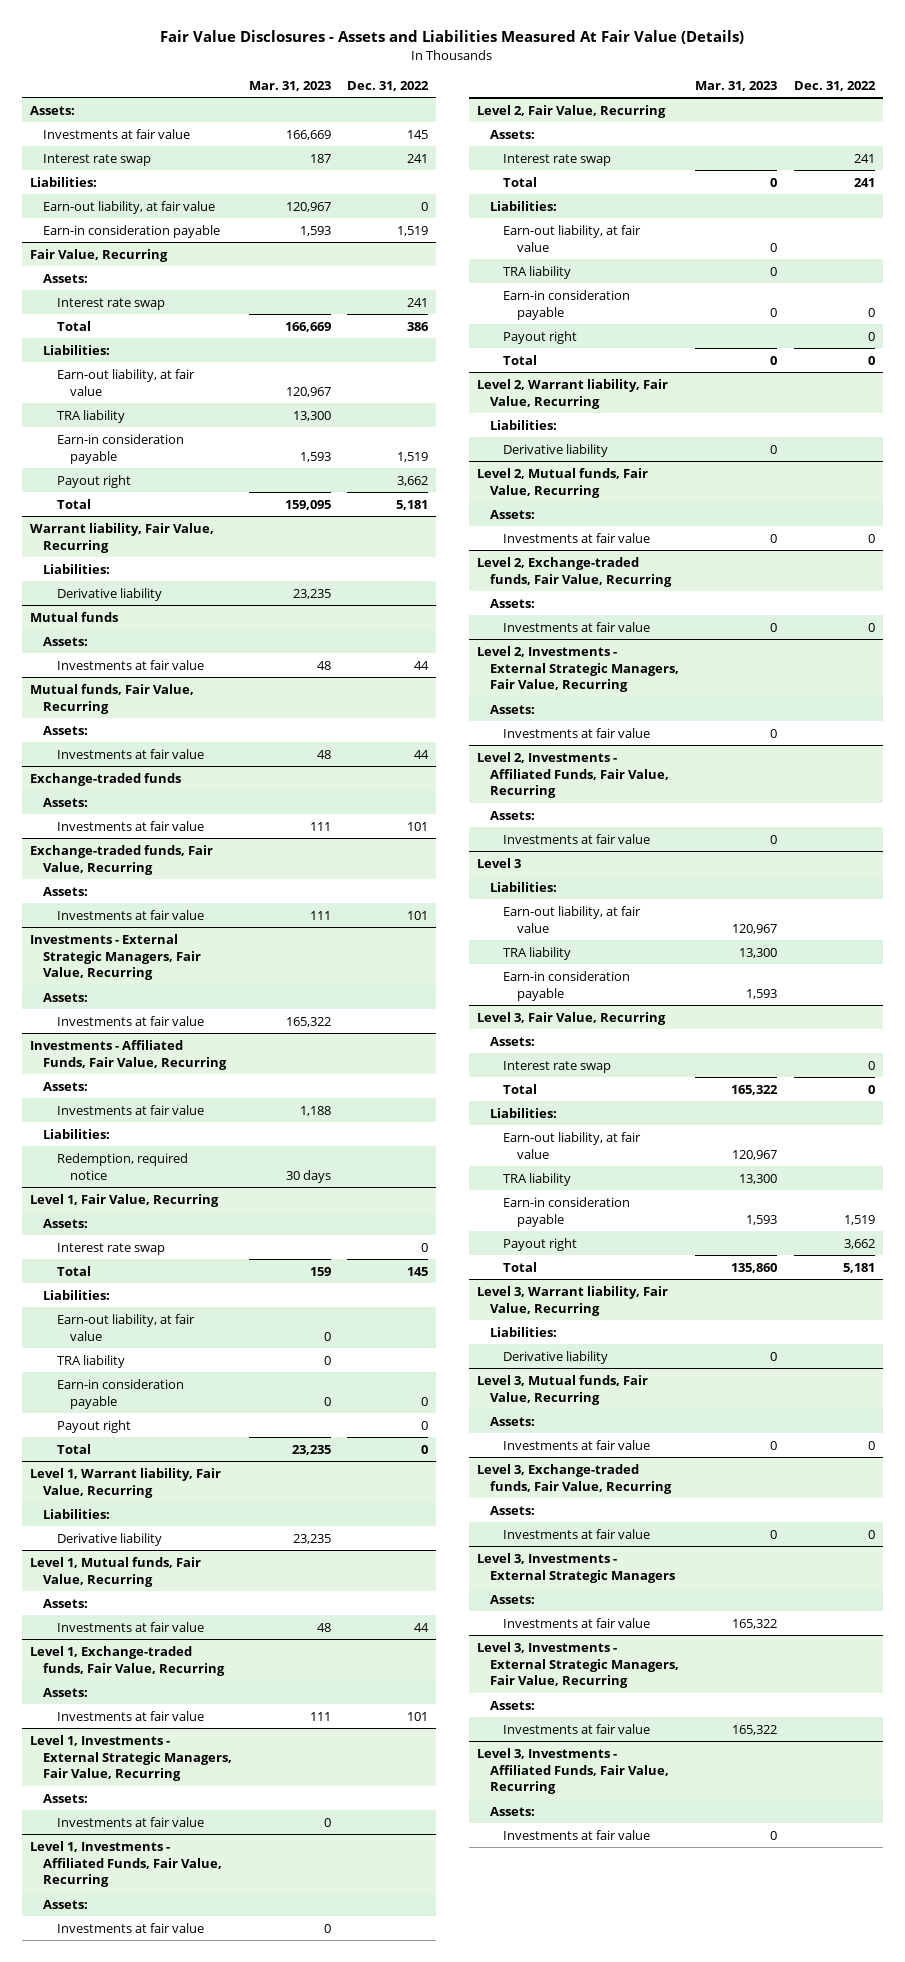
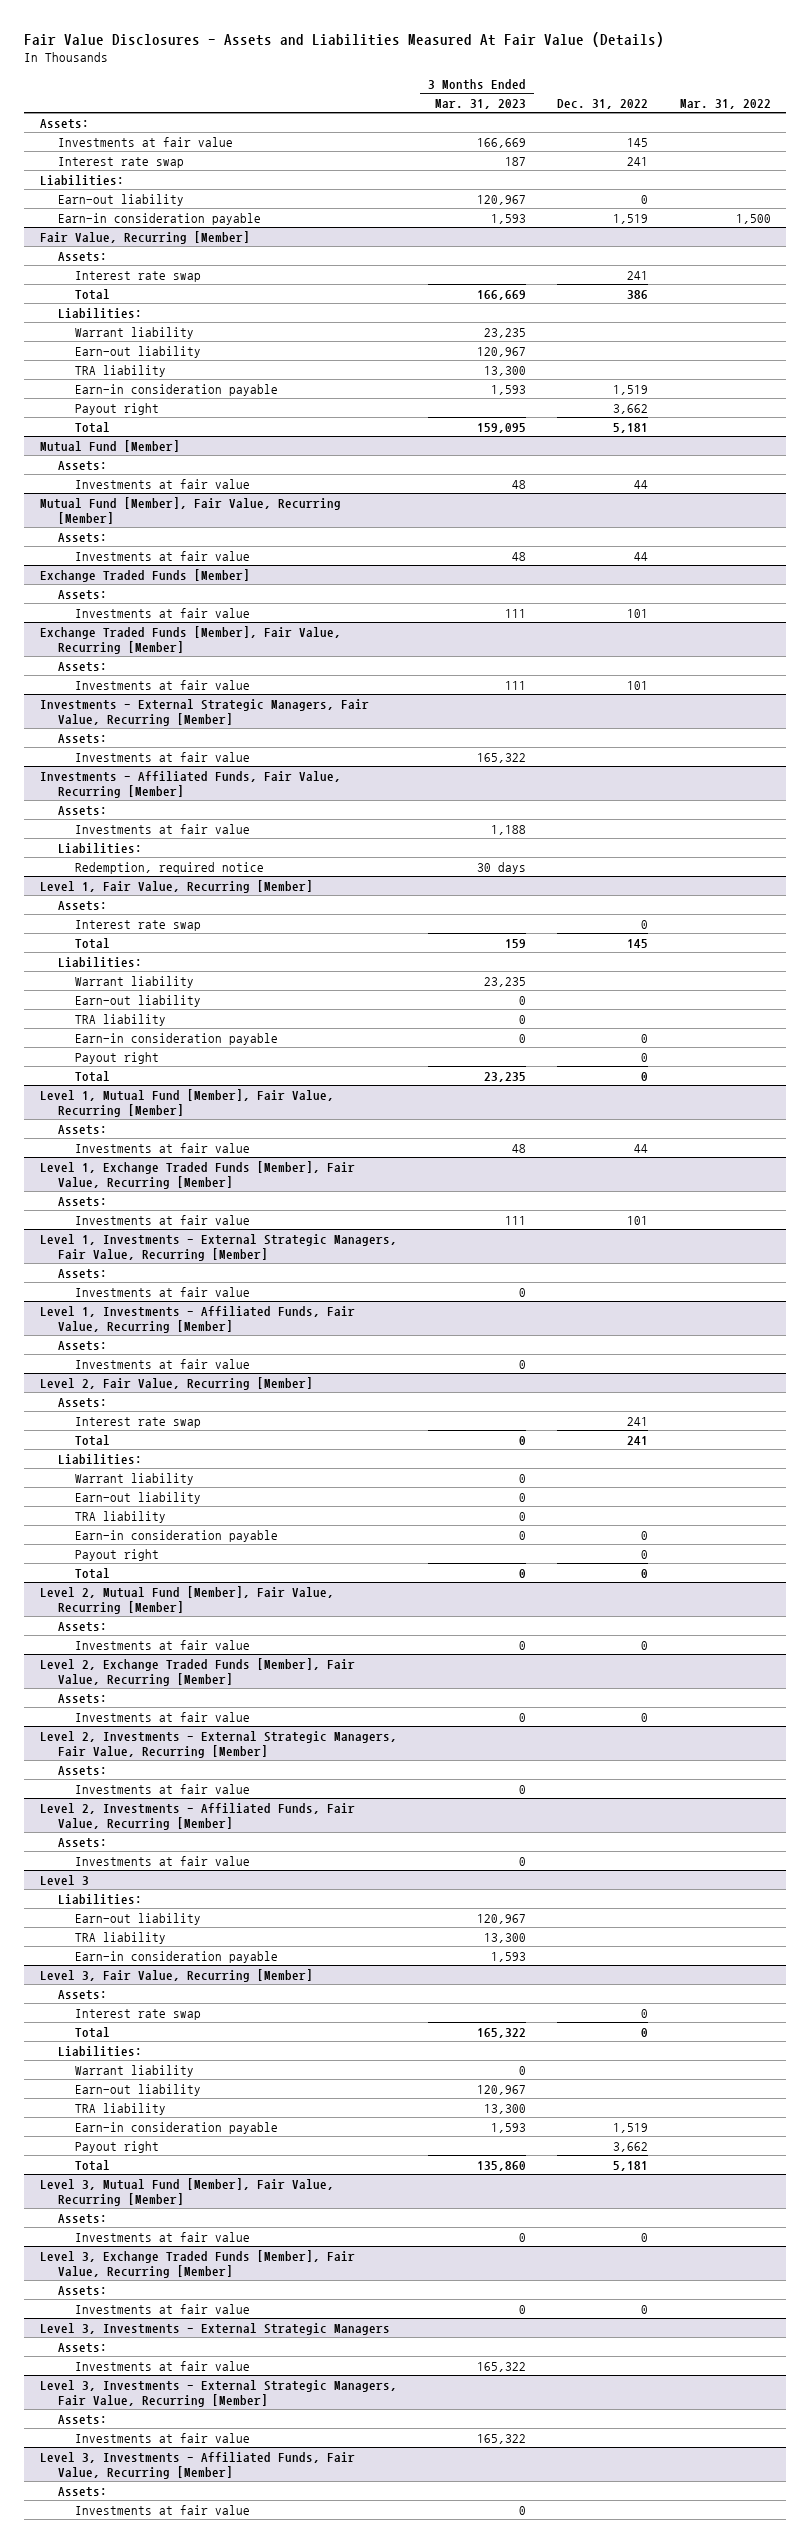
- | Mar. 31, 2023 | Dec. 31, 2022
+ | 3 Months Ended Mar. 31, 2023 | Dec. 31, 2022 | Mar. 31, 2022
- Earn-out liability, at fair value | 120,967 | 0
+ Earn-out liability | 120,967 | 0 |
- Fair Value, Recurring
+ Fair Value, Recurring [Member]
- Earn-out liability, at fair value | 120,967 |
+ Warrant liability | 23,235 | |
+ Earn-out liability | 120,967 | |
- Warrant liability, Fair Value, Recurring
- Liabilities:
- Derivative liability | 23,235 |
- Mutual funds
+ Mutual Fund [Member]
- Mutual funds, Fair Value, Recurring
+ Mutual Fund [Member], Fair Value, Recurring [Member]
- Exchange-traded funds
+ Exchange Traded Funds [Member]
- Exchange-traded funds, Fair Value, Recurring
+ Exchange Traded Funds [Member], Fair Value, Recurring [Member]
- Investments - External Strategic Managers, Fair Value, Recurring
+ Investments - External Strategic Managers, Fair Value, Recurring [Member]
- Investments - Affiliated Funds, Fair Value, Recurring
+ Investments - Affiliated Funds, Fair Value, Recurring [Member]
- Level 1, Fair Value, Recurring
+ Level 1, Fair Value, Recurring [Member]
- Earn-out liability, at fair value | 0 |
+ Warrant liability | 23,235 | |
+ Earn-out liability | 0 | |
- Level 1, Warrant liability, Fair Value, Recurring
- Liabilities:
- Derivative liability | 23,235 |
- Level 1, Mutual funds, Fair Value, Recurring
+ Level 1, Mutual Fund [Member], Fair Value, Recurring [Member]
- Level 1, Exchange-traded funds, Fair Value, Recurring
+ Level 1, Exchange Traded Funds [Member], Fair Value, Recurring [Member]
- Level 1, Investments - External Strategic Managers, Fair Value, Recurring
+ Level 1, Investments - External Strategic Managers, Fair Value, Recurring [Member]
- Level 1, Investments - Affiliated Funds, Fair Value, Recurring
+ Level 1, Investments - Affiliated Funds, Fair Value, Recurring [Member]
- Level 2, Fair Value, Recurring
+ Level 2, Fair Value, Recurring [Member]
- Earn-out liability, at fair value | 0 |
+ Warrant liability | 0 | |
+ Earn-out liability | 0 | |
- Level 2, Warrant liability, Fair Value, Recurring
- Liabilities:
- Derivative liability | 0 |
- Level 2, Mutual funds, Fair Value, Recurring
+ Level 2, Mutual Fund [Member], Fair Value, Recurring [Member]
- Level 2, Exchange-traded funds, Fair Value, Recurring
+ Level 2, Exchange Traded Funds [Member], Fair Value, Recurring [Member]
- Level 2, Investments - External Strategic Managers, Fair Value, Recurring
+ Level 2, Investments - External Strategic Managers, Fair Value, Recurring [Member]
- Level 2, Investments - Affiliated Funds, Fair Value, Recurring
+ Level 2, Investments - Affiliated Funds, Fair Value, Recurring [Member]
@ Level 3
- Earn-out liability, at fair value | 120,967 |
+ Earn-out liability | 120,967 | |
- Level 3, Fair Value, Recurring
+ Level 3, Fair Value, Recurring [Member]
- Earn-out liability, at fair value | 120,967 |
+ Warrant liability | 0 | |
+ Earn-out liability | 120,967 | |
- Level 3, Warrant liability, Fair Value, Recurring
- Liabilities:
- Derivative liability | 0 |
- Level 3, Mutual funds, Fair Value, Recurring
+ Level 3, Mutual Fund [Member], Fair Value, Recurring [Member]
- Level 3, Exchange-traded funds, Fair Value, Recurring
+ Level 3, Exchange Traded Funds [Member], Fair Value, Recurring [Member]
- Level 3, Investments - External Strategic Managers, Fair Value, Recurring
+ Level 3, Investments - External Strategic Managers, Fair Value, Recurring [Member]
- Level 3, Investments - Affiliated Funds, Fair Value, Recurring
+ Level 3, Investments - Affiliated Funds, Fair Value, Recurring [Member]

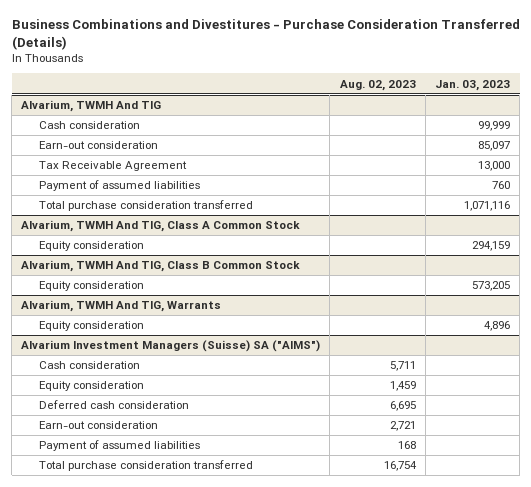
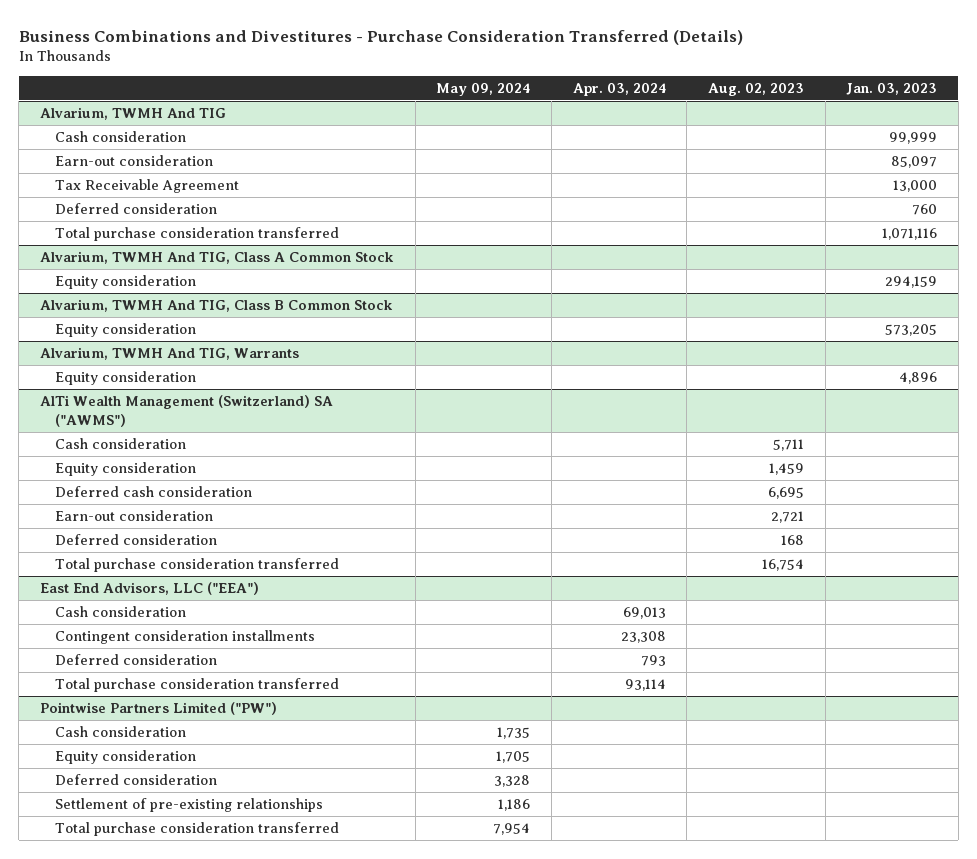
- | Aug. 02, 2023 | Jan. 03, 2023
+ | May 09, 2024 | Apr. 03, 2024 | Aug. 02, 2023 | Jan. 03, 2023
@ Alvarium, TWMH And TIG
- Payment of assumed liabilities | | 760
+ Deferred consideration | | | | 760
- Alvarium Investment Managers (Suisse) SA ("AIMS")
+ AlTi Wealth Management (Switzerland) SA ("AWMS")
- Payment of assumed liabilities | 168 |
+ Deferred consideration | | | 168 |
+ East End Advisors, LLC ("EEA")
+ Cash consideration | | 69,013 | |
+ Contingent consideration installments | | 23,308 | |
+ Deferred consideration | | 793 | |
+ Total purchase consideration transferred | | 93,114 | |
+ Pointwise Partners Limited ("PW")
+ Cash consideration | 1,735 | | |
+ Equity consideration | 1,705 | | |
+ Deferred consideration | 3,328 | | |
+ Settlement of pre-existing relationships | 1,186 | | |
+ Total purchase consideration transferred | 7,954 | | |

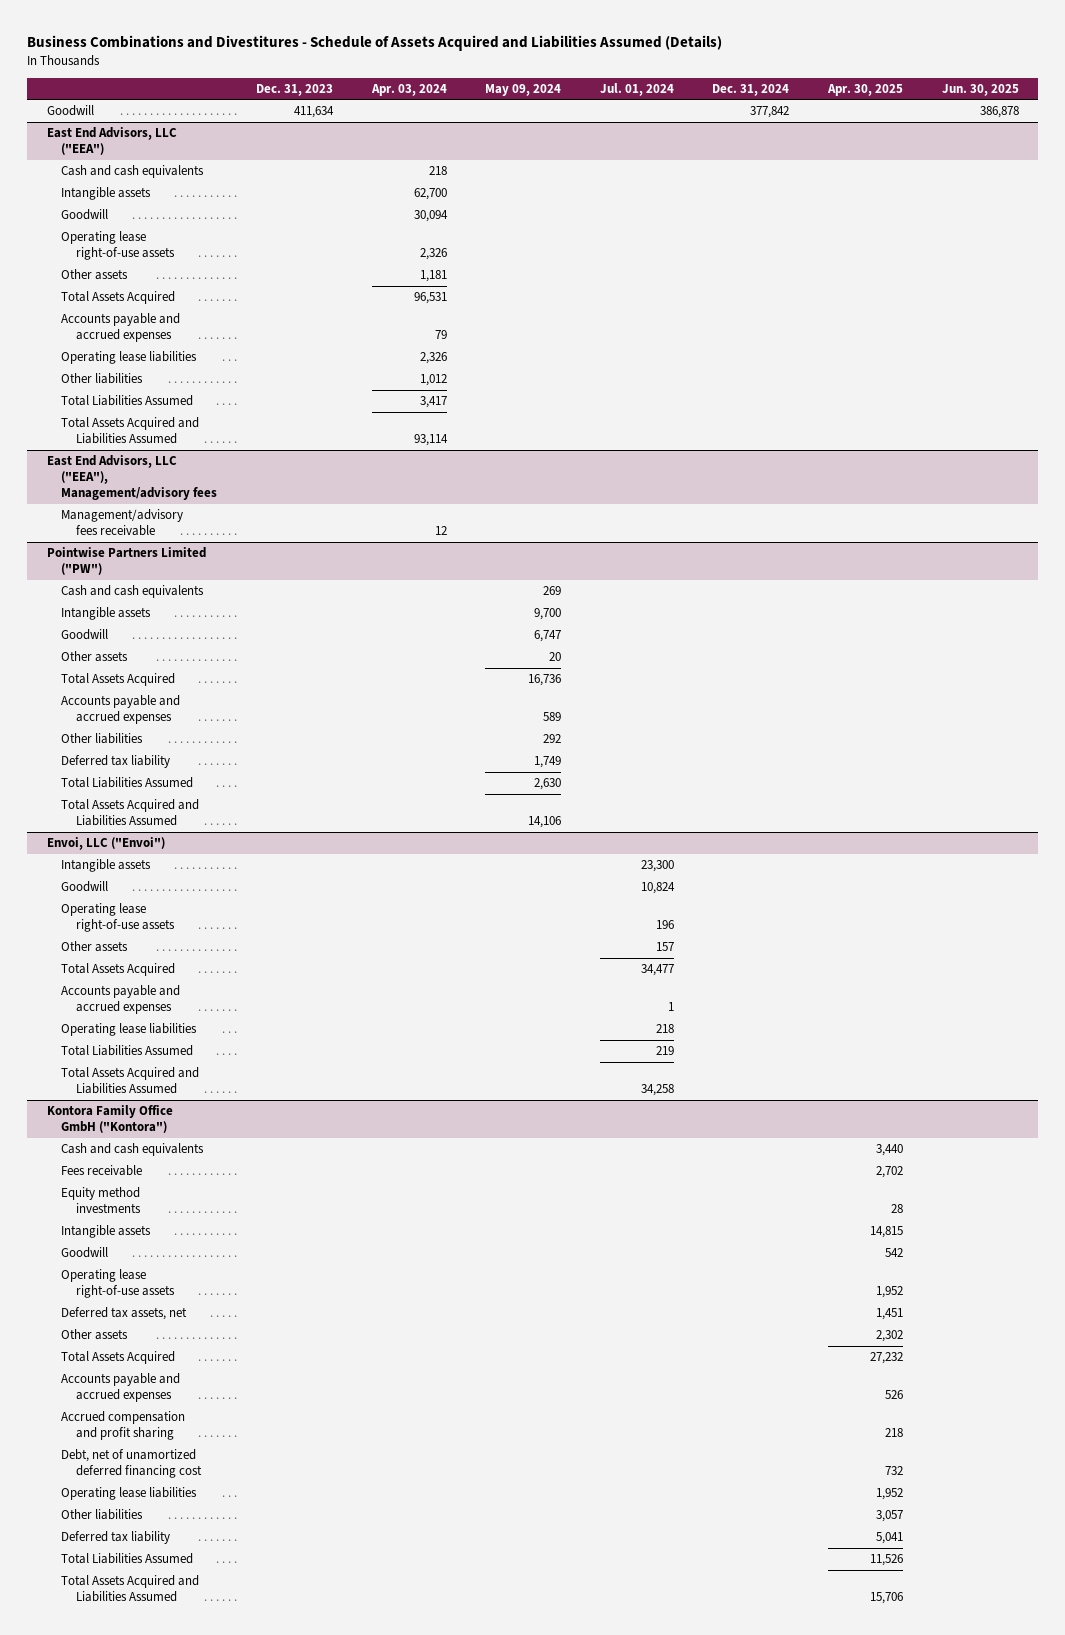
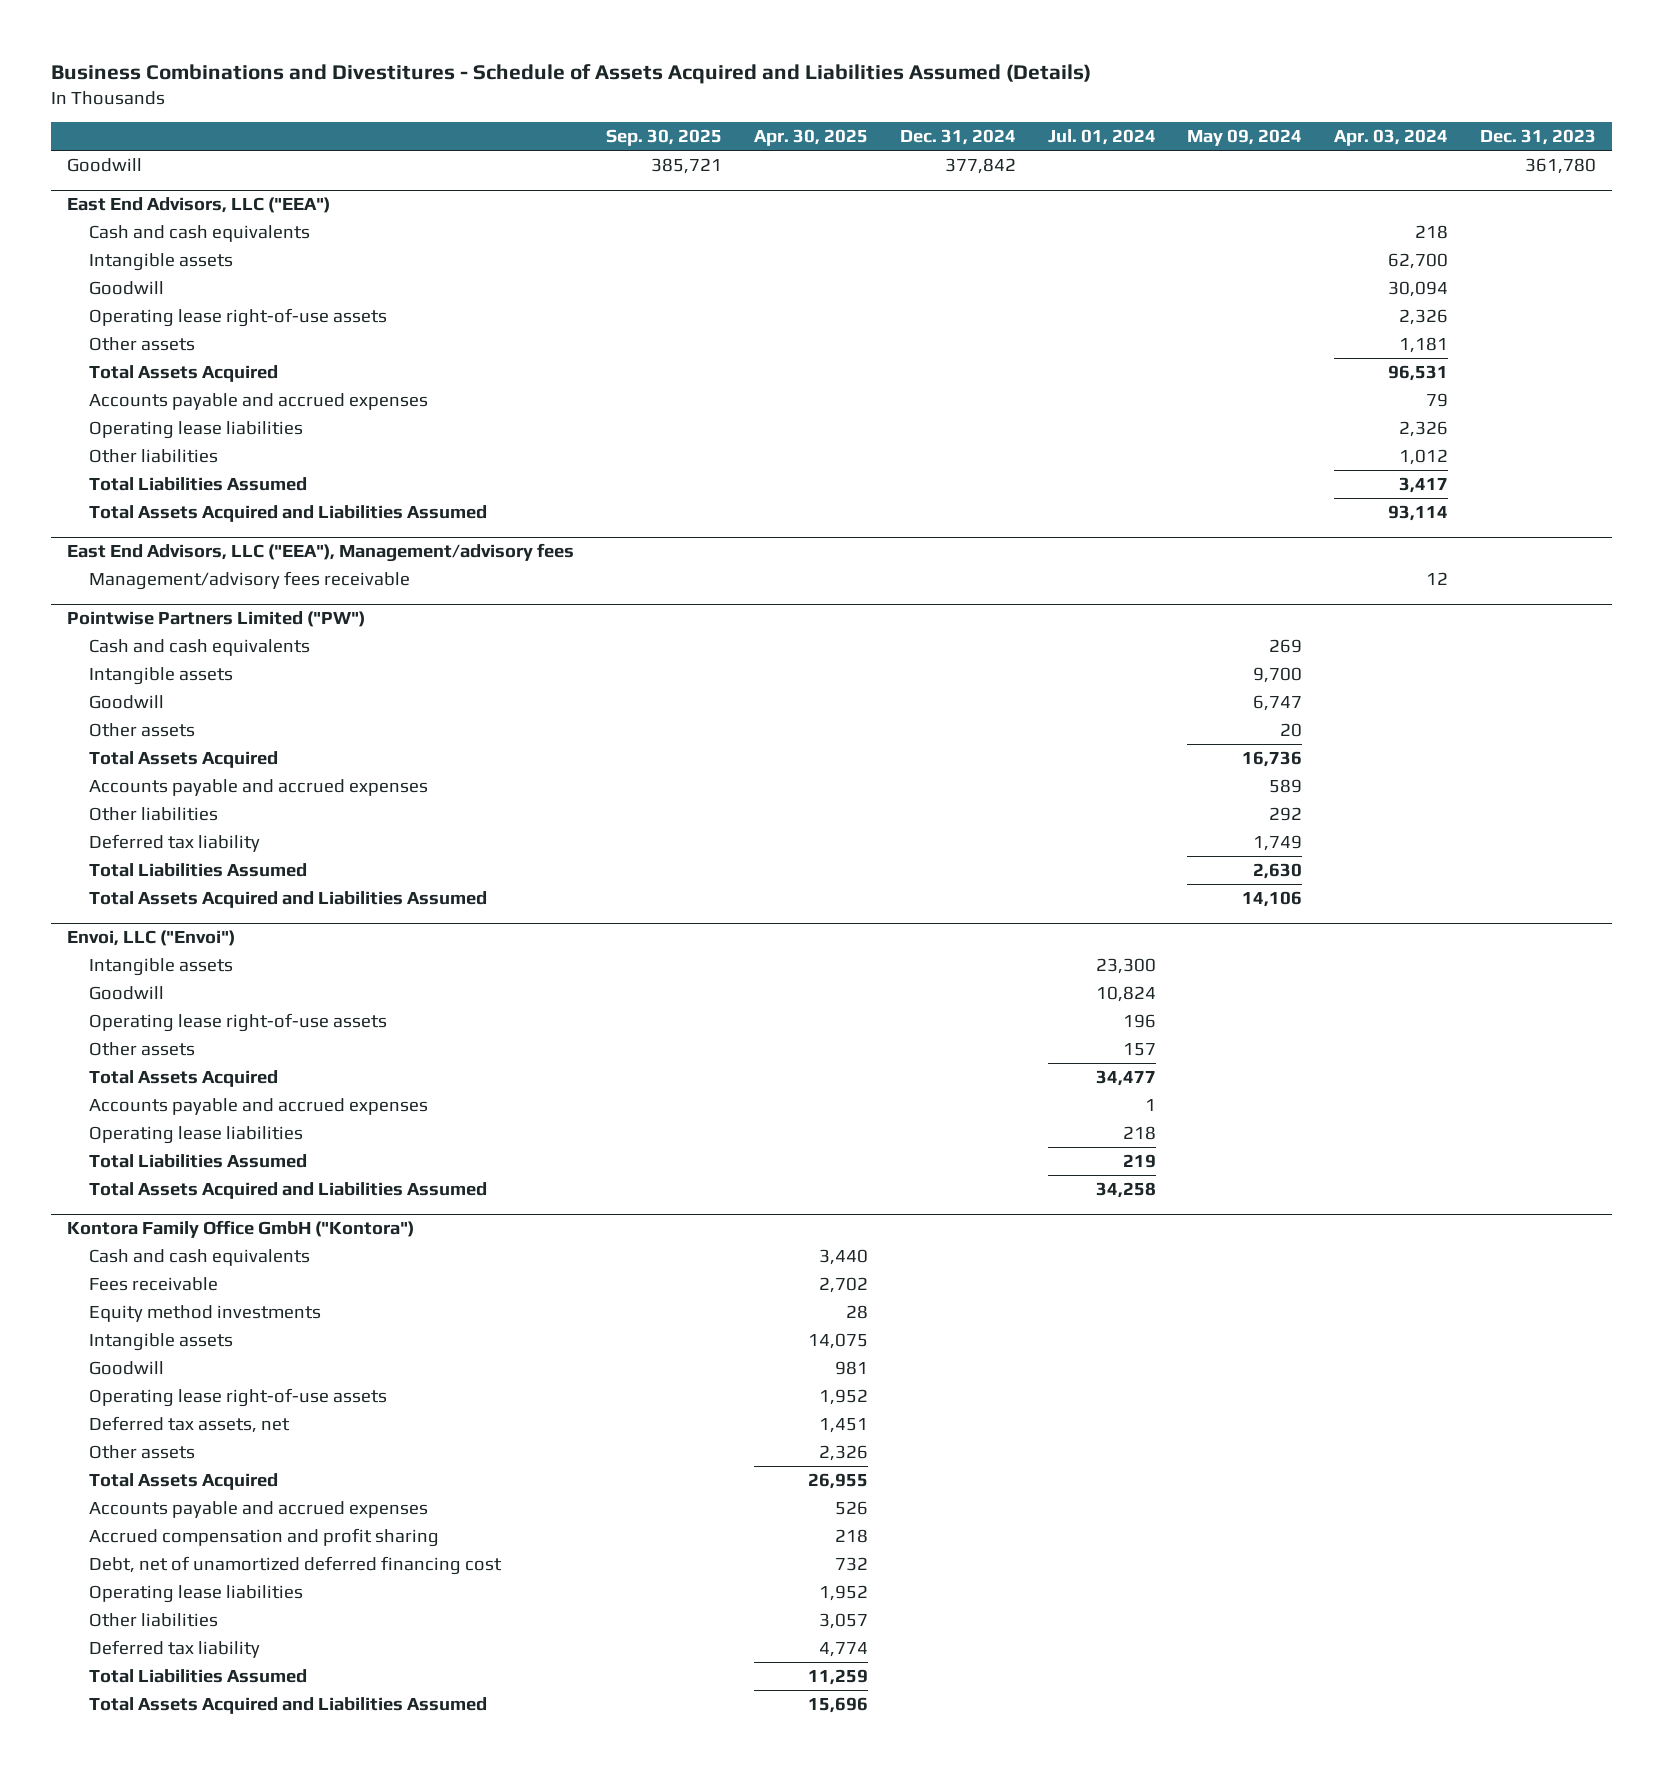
- | Dec. 31, 2023 | Apr. 03, 2024 | May 09, 2024 | Jul. 01, 2024 | Dec. 31, 2024 | Apr. 30, 2025 | Jun. 30, 2025
+ | Sep. 30, 2025 | Apr. 30, 2025 | Dec. 31, 2024 | Jul. 01, 2024 | May 09, 2024 | Apr. 03, 2024 | Dec. 31, 2023
- Goodwill | 411,634 | | | | 377,842 | | 386,878
+ Goodwill | 385,721 | | 377,842 | | | | 361,780
@ Kontora Family Office GmbH ("Kontora")
- Intangible assets | | | | | | 14,815 |
- Goodwill | | | | | | 542 |
+ Intangible assets | | 14,075 | | | | |
+ Goodwill | | 981 | | | | |
- Other assets | | | | | | 2,302 |
- Total Assets Acquired | | | | | | 27,232 |
+ Other assets | | 2,326 | | | | |
+ Total Assets Acquired | | 26,955 | | | | |
- Deferred tax liability | | | | | | 5,041 |
- Total Liabilities Assumed | | | | | | 11,526 |
- Total Assets Acquired and Liabilities Assumed | | | | | | 15,706 |
+ Deferred tax liability | | 4,774 | | | | |
+ Total Liabilities Assumed | | 11,259 | | | | |
+ Total Assets Acquired and Liabilities Assumed | | 15,696 | | | | |

